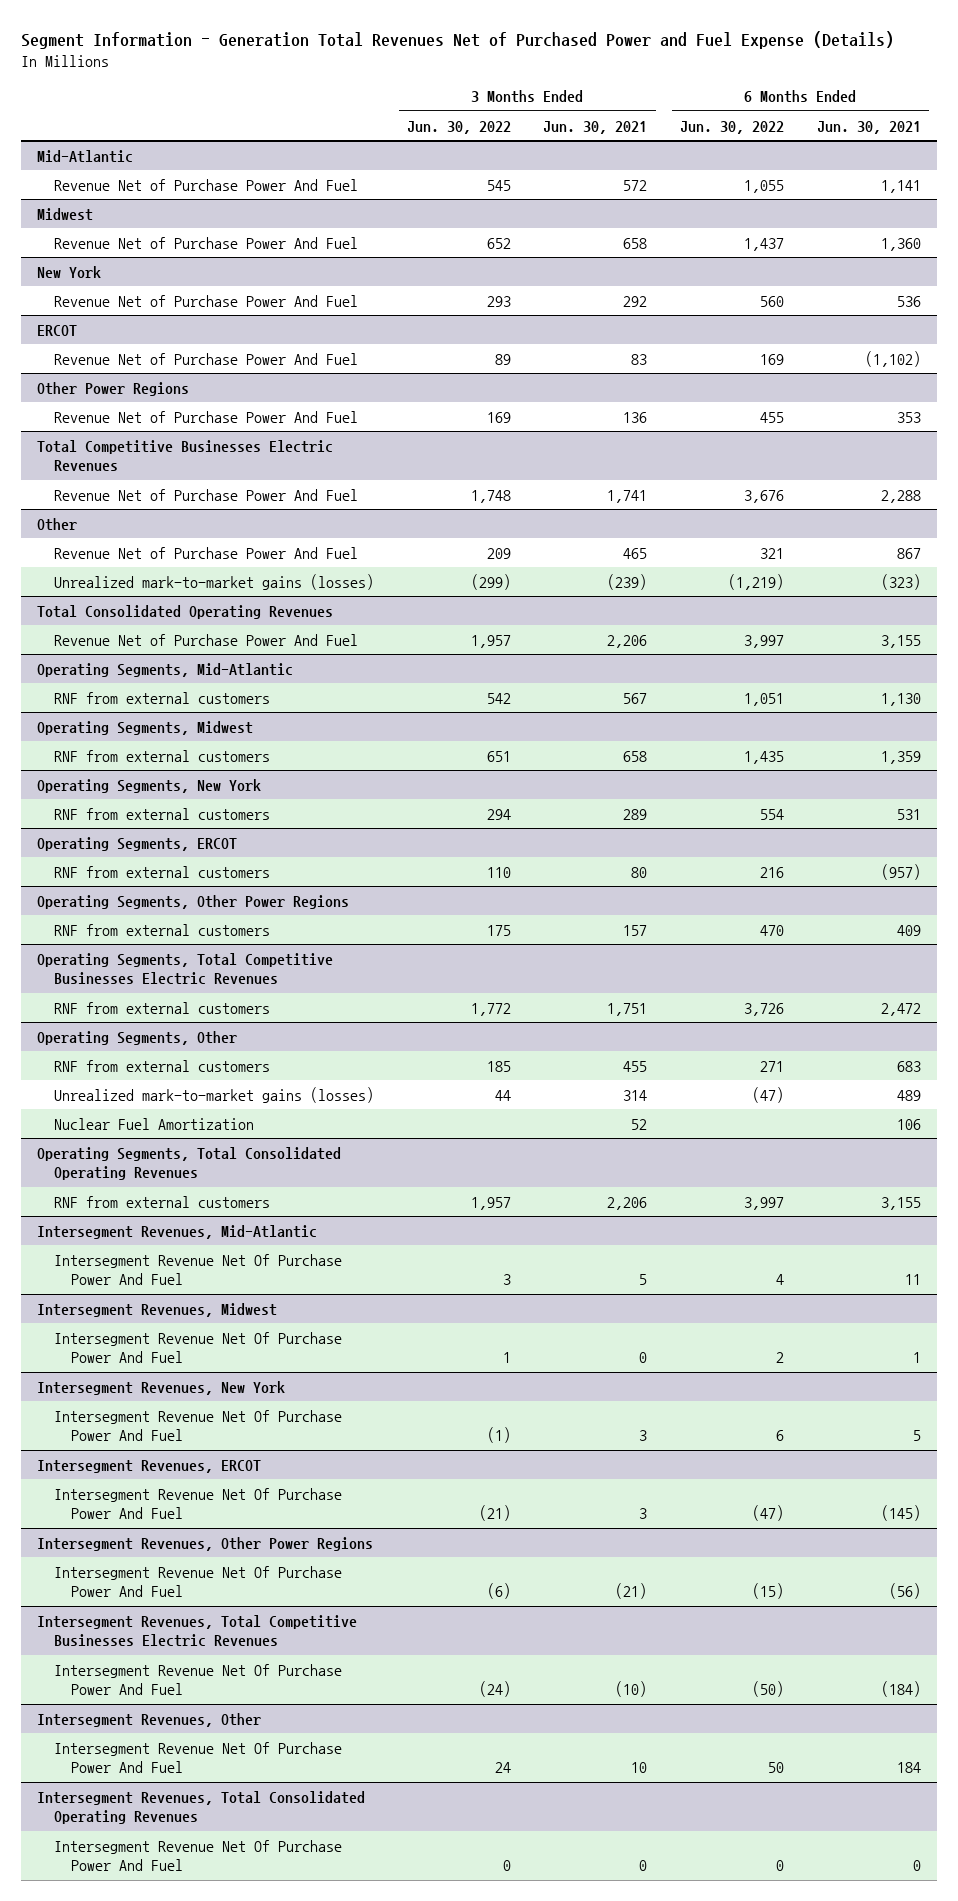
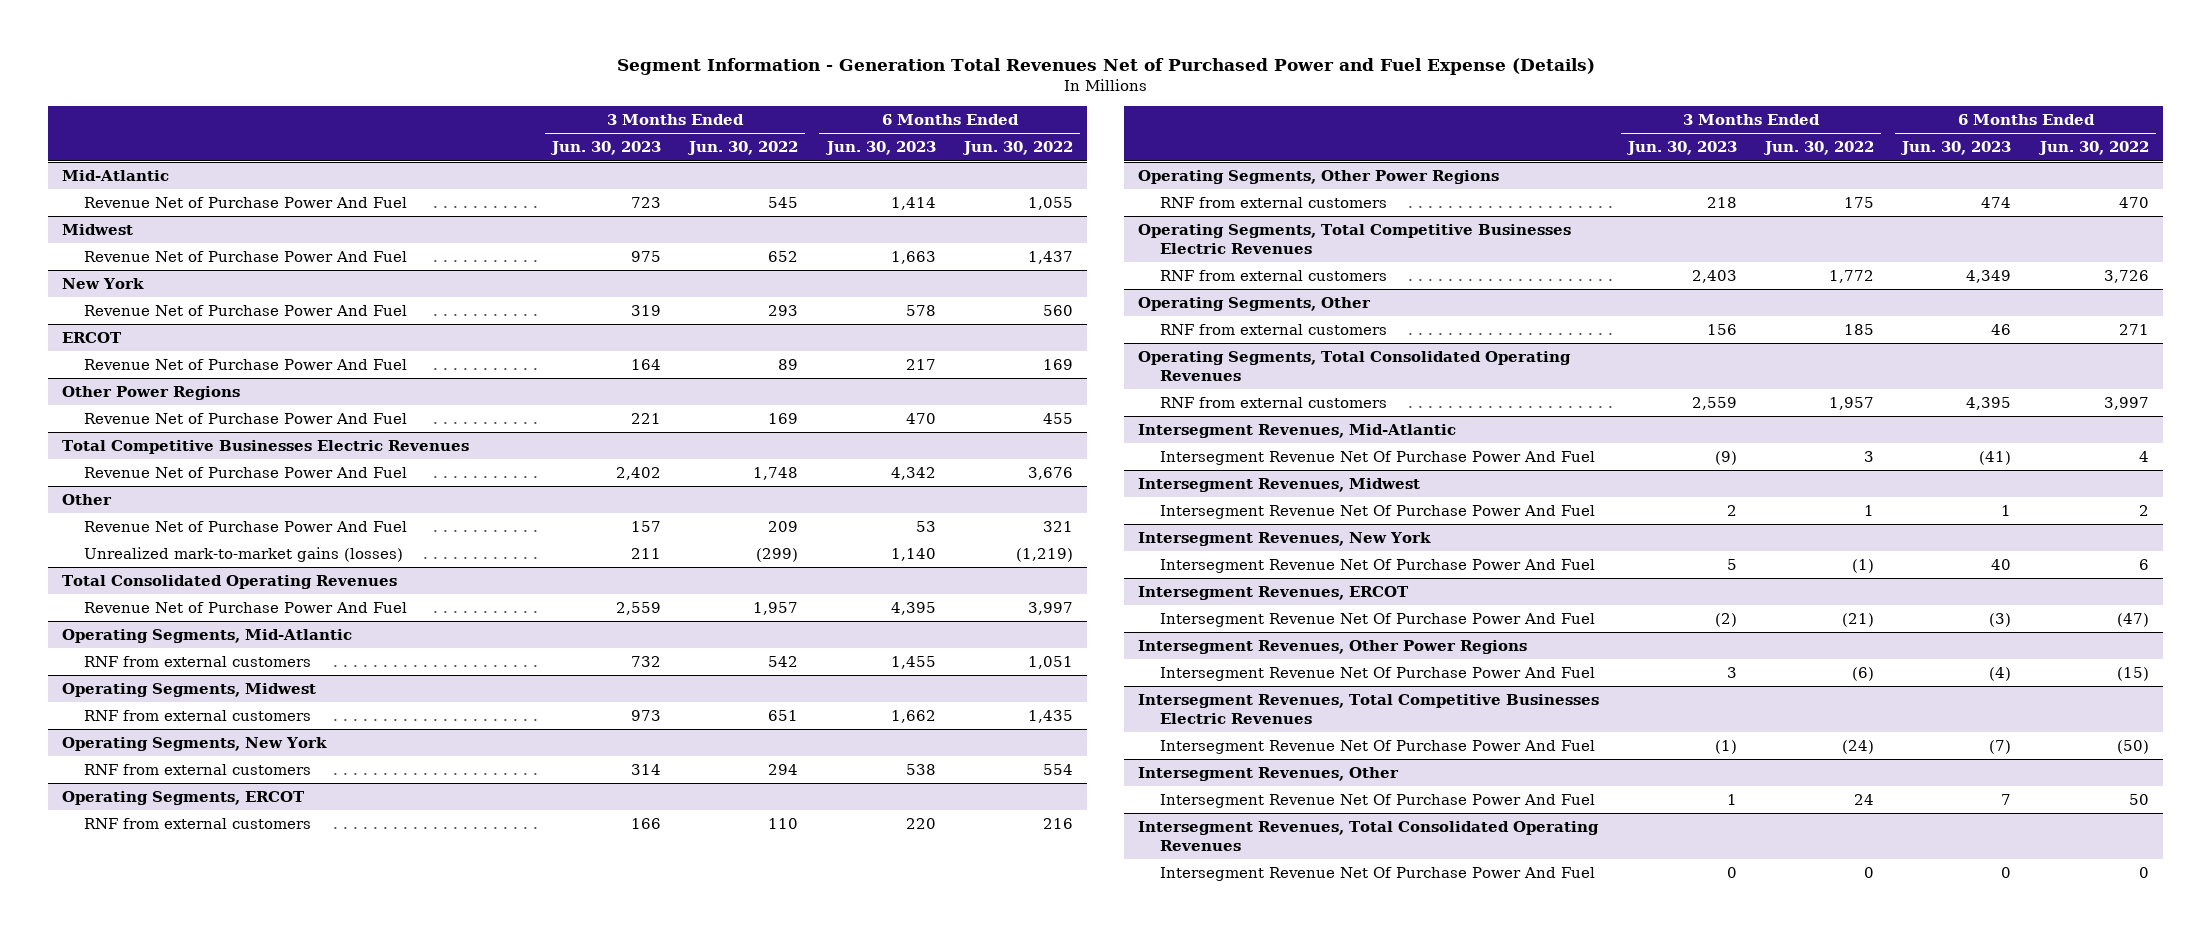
- | 3 Months Ended Jun. 30, 2022 | 3 Months Ended Jun. 30, 2021 | 6 Months Ended Jun. 30, 2022 | 6 Months Ended Jun. 30, 2021
+ | 3 Months Ended Jun. 30, 2023 | 3 Months Ended Jun. 30, 2022 | 6 Months Ended Jun. 30, 2023 | 6 Months Ended Jun. 30, 2022
@ Operating Segments, Other
- Unrealized mark-to-market gains (losses) | 44 | 314 | (47) | 489
- Nuclear Fuel Amortization | | 52 | | 106

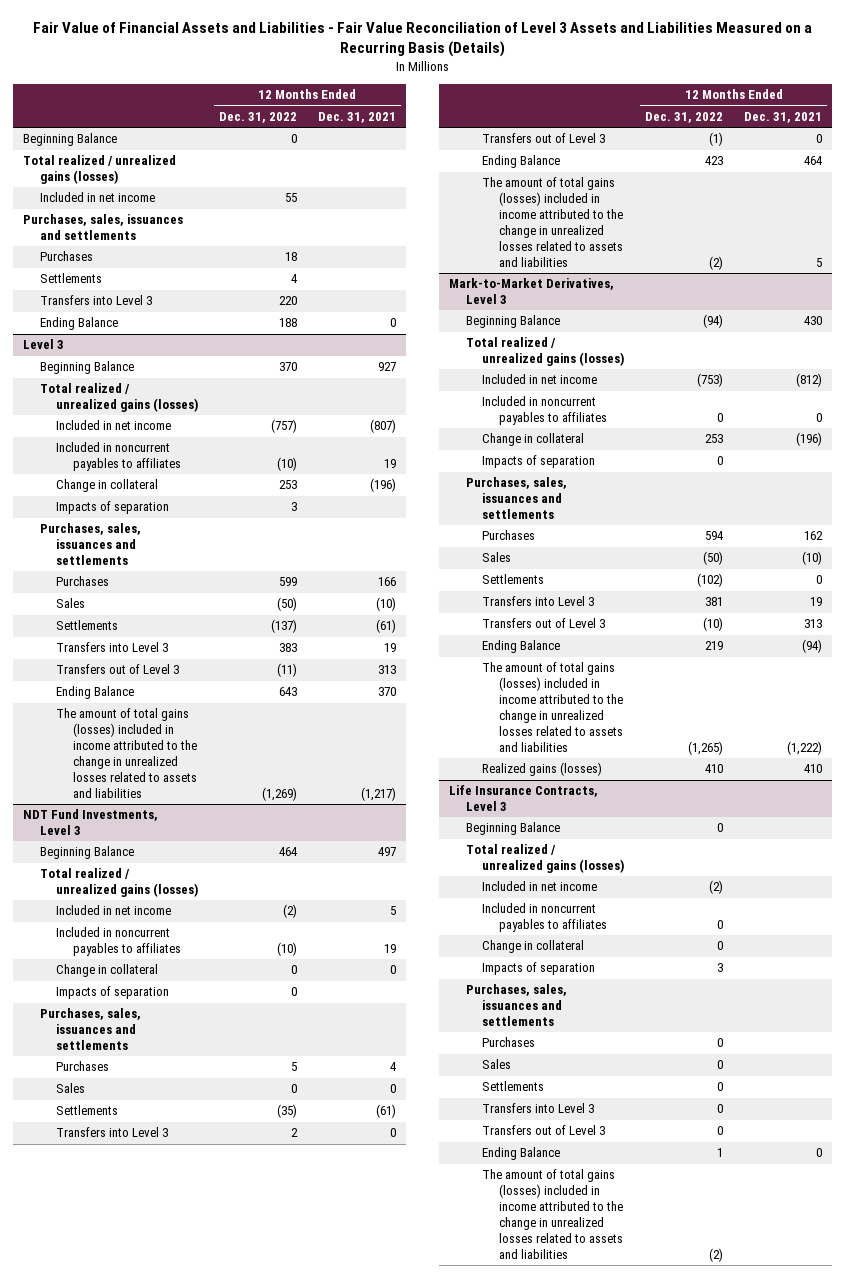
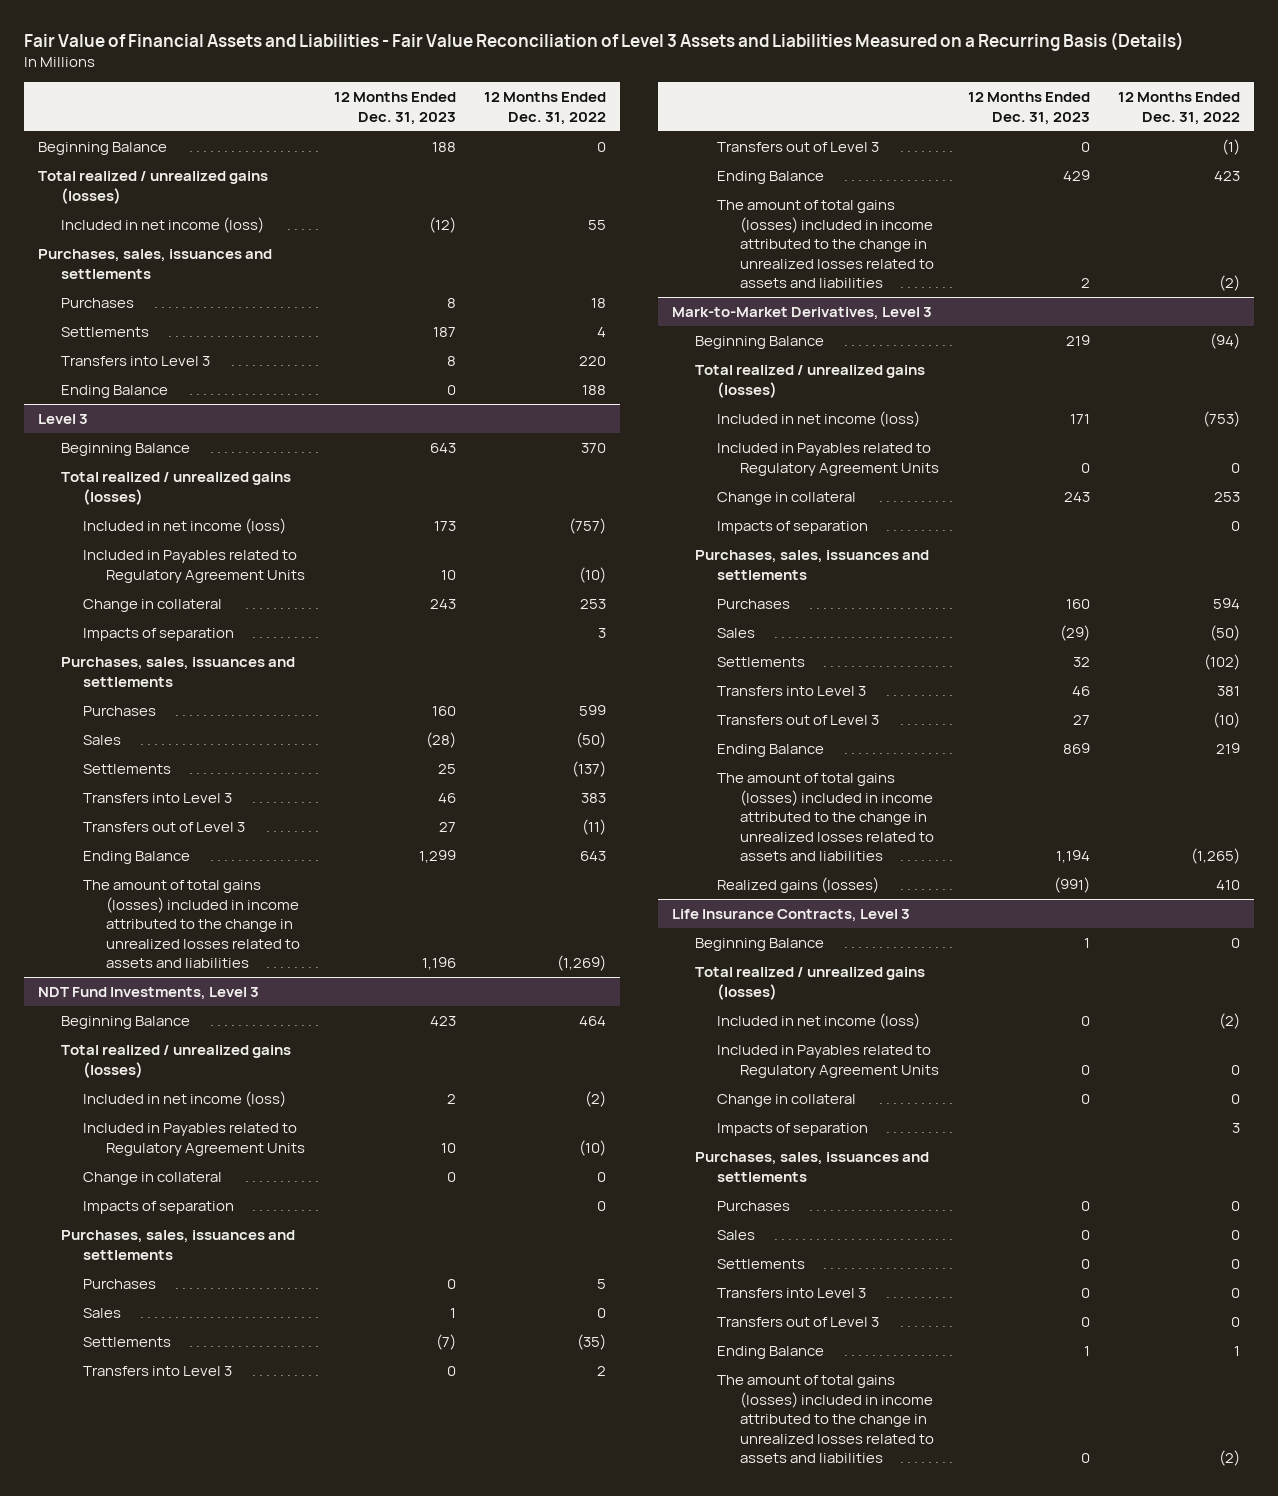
- | 12 Months Ended Dec. 31, 2022 | 12 Months Ended Dec. 31, 2021
+ | 12 Months Ended Dec. 31, 2023 | 12 Months Ended Dec. 31, 2022
- Included in net income | 55 |
+ Included in net income (loss) | (12) | 55
@ Level 3
- Included in net income | (757) | (807)
- Included in noncurrent payables to affiliates | (10) | 19
+ Included in net income (loss) | 173 | (757)
+ Included in Payables related to Regulatory Agreement Units | 10 | (10)
@ NDT Fund Investments, Level 3
- Included in net income | (2) | 5
- Included in noncurrent payables to affiliates | (10) | 19
+ Included in net income (loss) | 2 | (2)
+ Included in Payables related to Regulatory Agreement Units | 10 | (10)
@ Mark-to-Market Derivatives, Level 3
- Included in net income | (753) | (812)
- Included in noncurrent payables to affiliates | 0 | 0
+ Included in net income (loss) | 171 | (753)
+ Included in Payables related to Regulatory Agreement Units | 0 | 0
@ Life Insurance Contracts, Level 3
- Included in net income | (2) |
- Included in noncurrent payables to affiliates | 0 |
+ Included in net income (loss) | 0 | (2)
+ Included in Payables related to Regulatory Agreement Units | 0 | 0

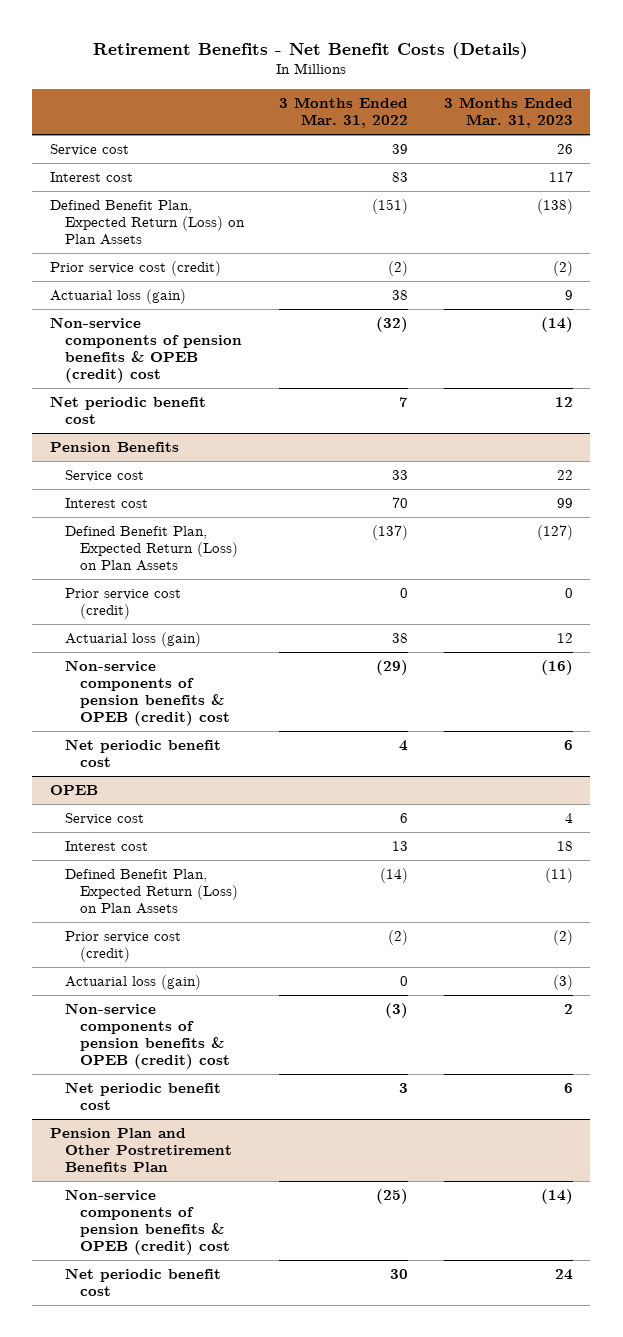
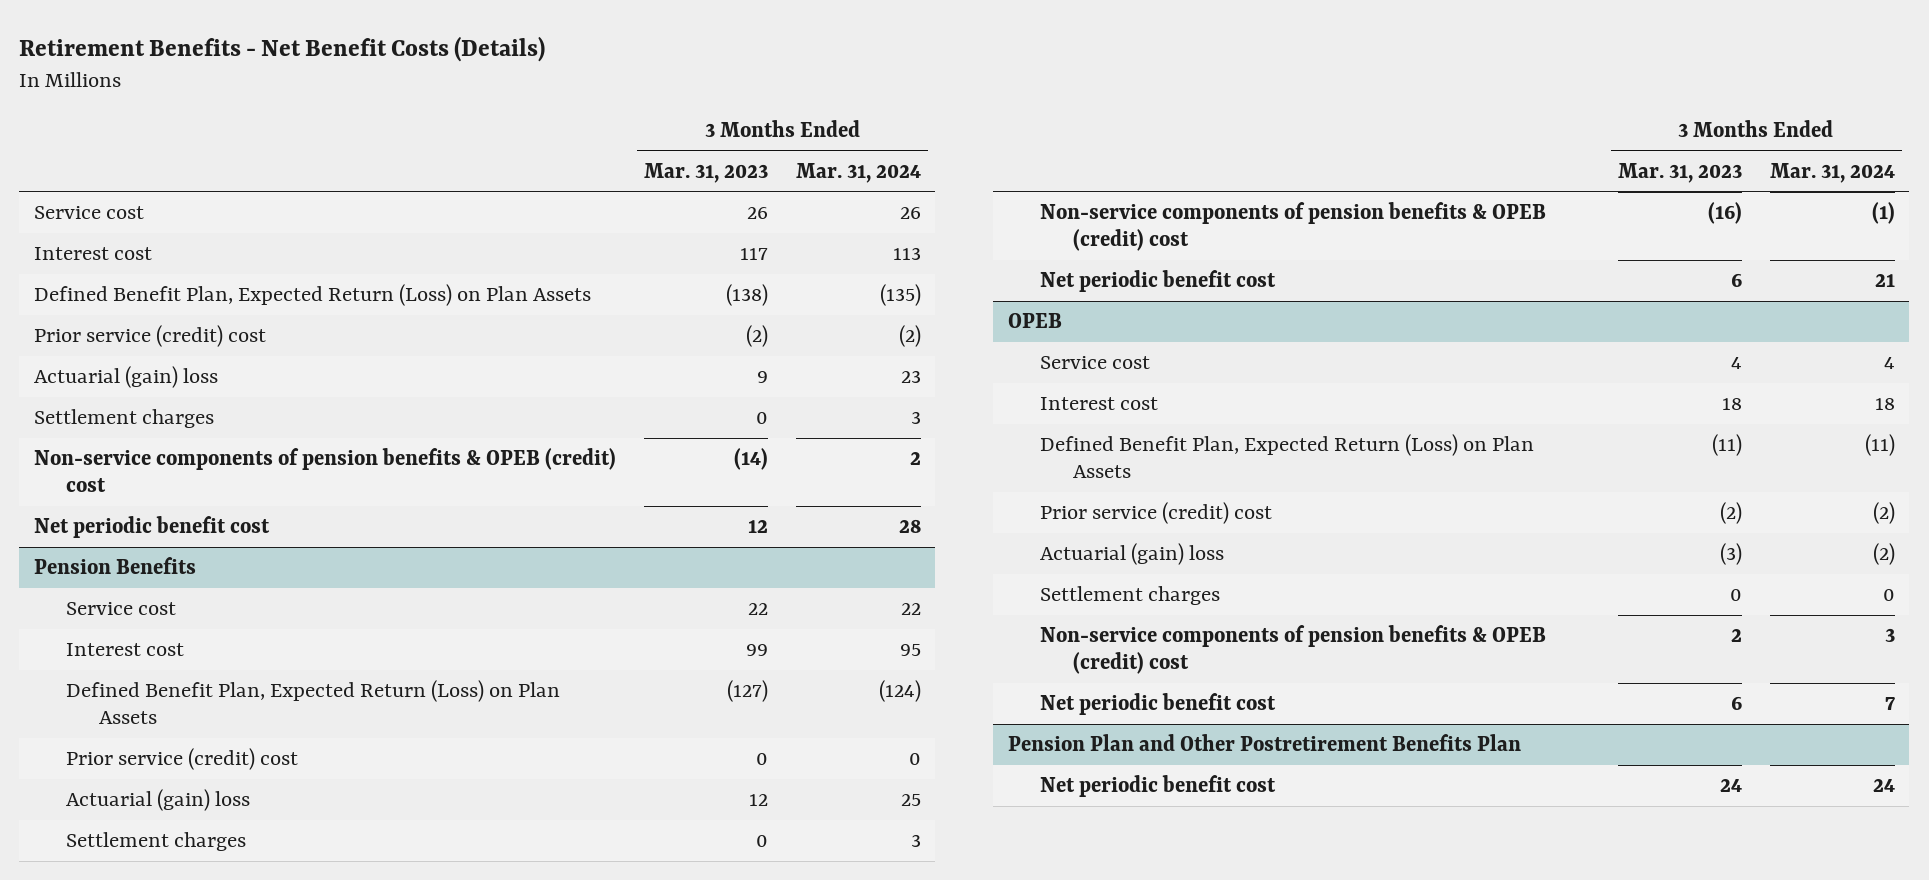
- | 3 Months Ended Mar. 31, 2022 | 3 Months Ended Mar. 31, 2023
+ | 3 Months Ended Mar. 31, 2023 | 3 Months Ended Mar. 31, 2024
- Prior service cost (credit) | (2) | (2)
- Actuarial loss (gain) | 38 | 9
+ Prior service (credit) cost | (2) | (2)
+ Actuarial (gain) loss | 9 | 23
+ Settlement charges | 0 | 3
@ Pension Benefits
- Prior service cost (credit) | 0 | 0
- Actuarial loss (gain) | 38 | 12
+ Prior service (credit) cost | 0 | 0
+ Actuarial (gain) loss | 12 | 25
+ Settlement charges | 0 | 3
@ OPEB
- Prior service cost (credit) | (2) | (2)
- Actuarial loss (gain) | 0 | (3)
+ Prior service (credit) cost | (2) | (2)
+ Actuarial (gain) loss | (3) | (2)
+ Settlement charges | 0 | 0
@ Pension Plan and Other Postretirement Benefits Plan
- Non-service components of pension benefits & OPEB (credit) cost | (25) | (14)

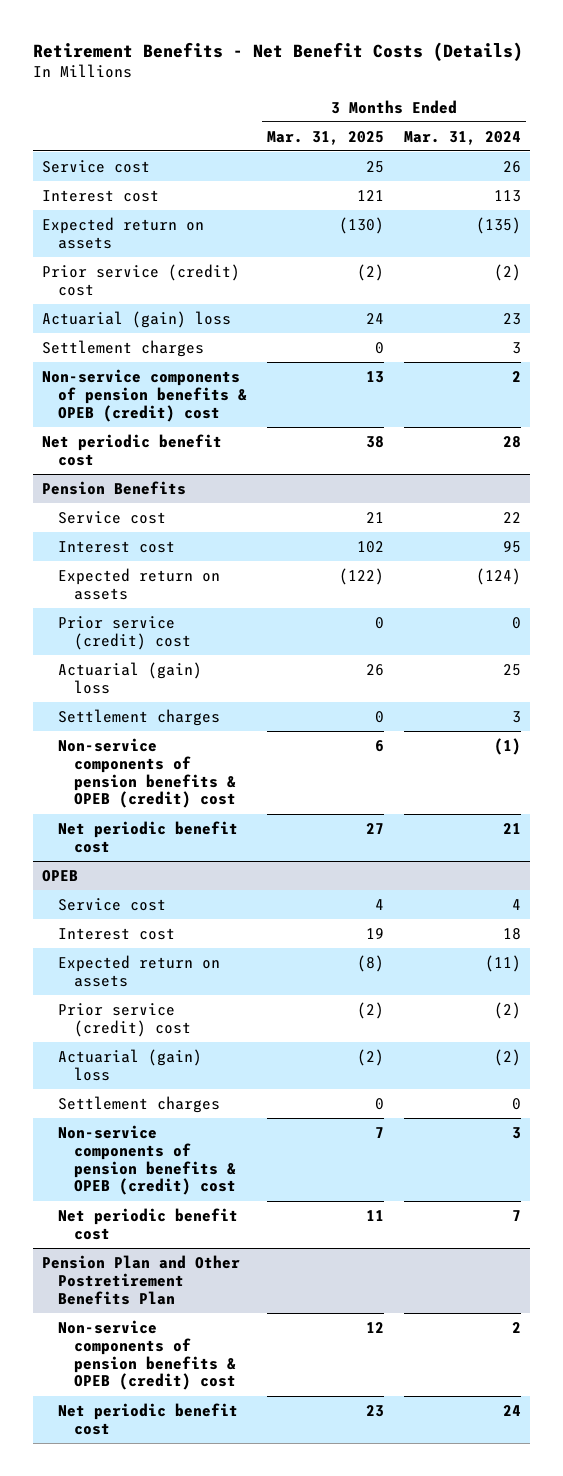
- | 3 Months Ended Mar. 31, 2023 | 3 Months Ended Mar. 31, 2024
+ | 3 Months Ended Mar. 31, 2025 | 3 Months Ended Mar. 31, 2024
- Defined Benefit Plan, Expected Return (Loss) on Plan Assets | (138) | (135)
+ Expected return on assets | (130) | (135)
@ Pension Benefits
- Defined Benefit Plan, Expected Return (Loss) on Plan Assets | (127) | (124)
+ Expected return on assets | (122) | (124)
@ OPEB
- Defined Benefit Plan, Expected Return (Loss) on Plan Assets | (11) | (11)
+ Expected return on assets | (8) | (11)
@ Pension Plan and Other Postretirement Benefits Plan
+ Non-service components of pension benefits & OPEB (credit) cost | 12 | 2

